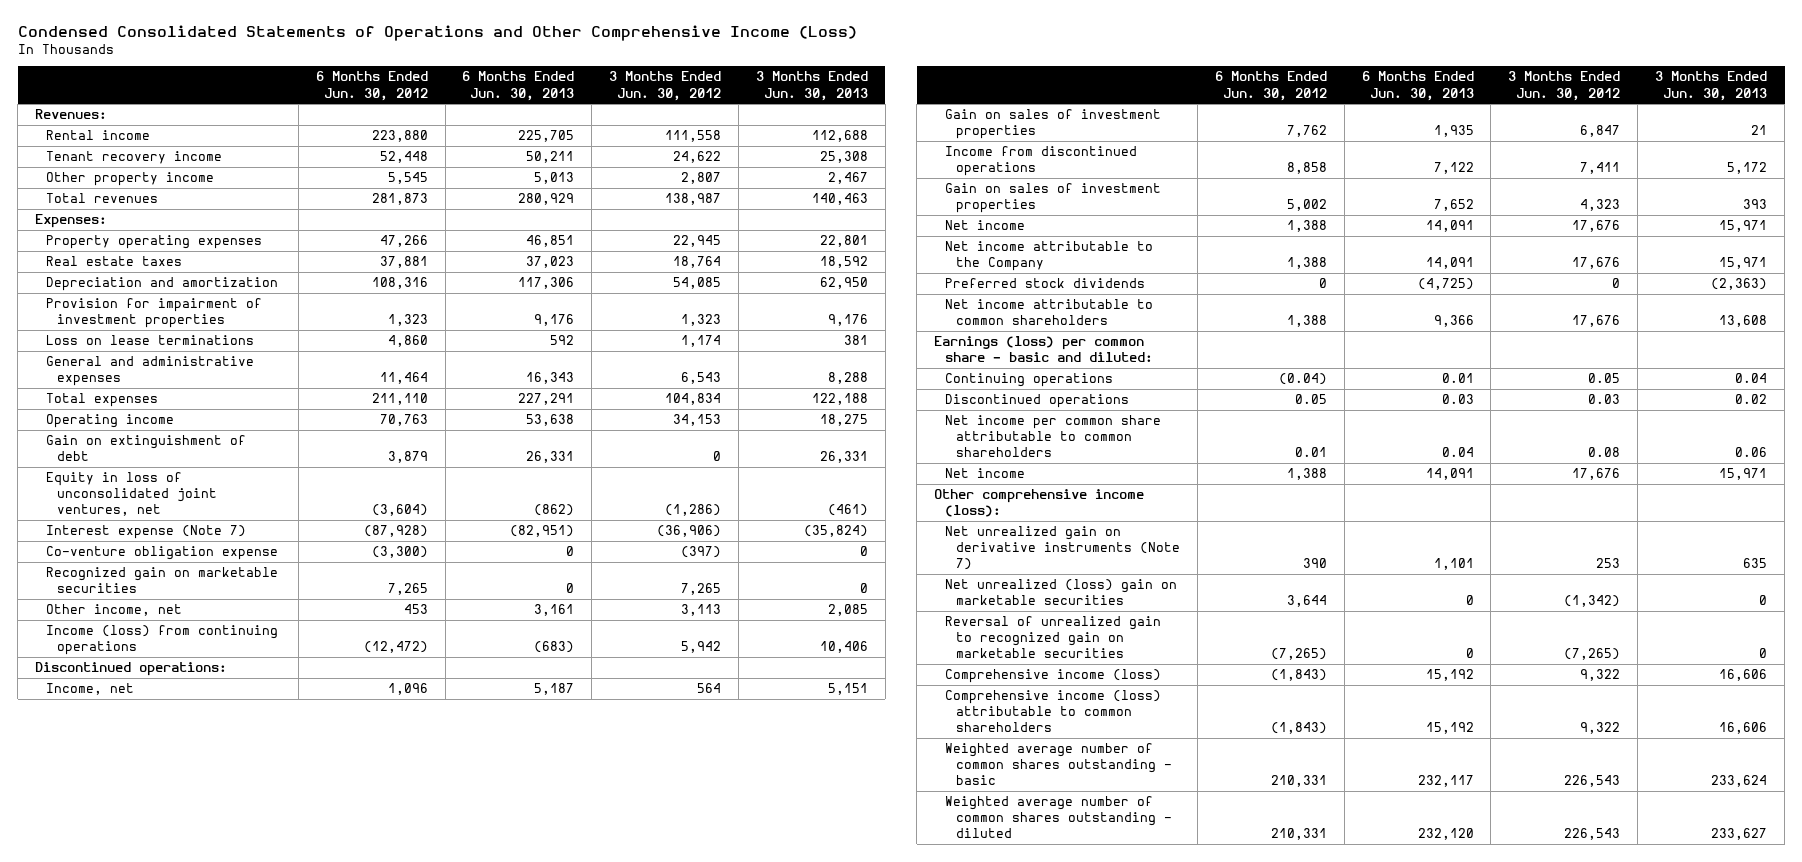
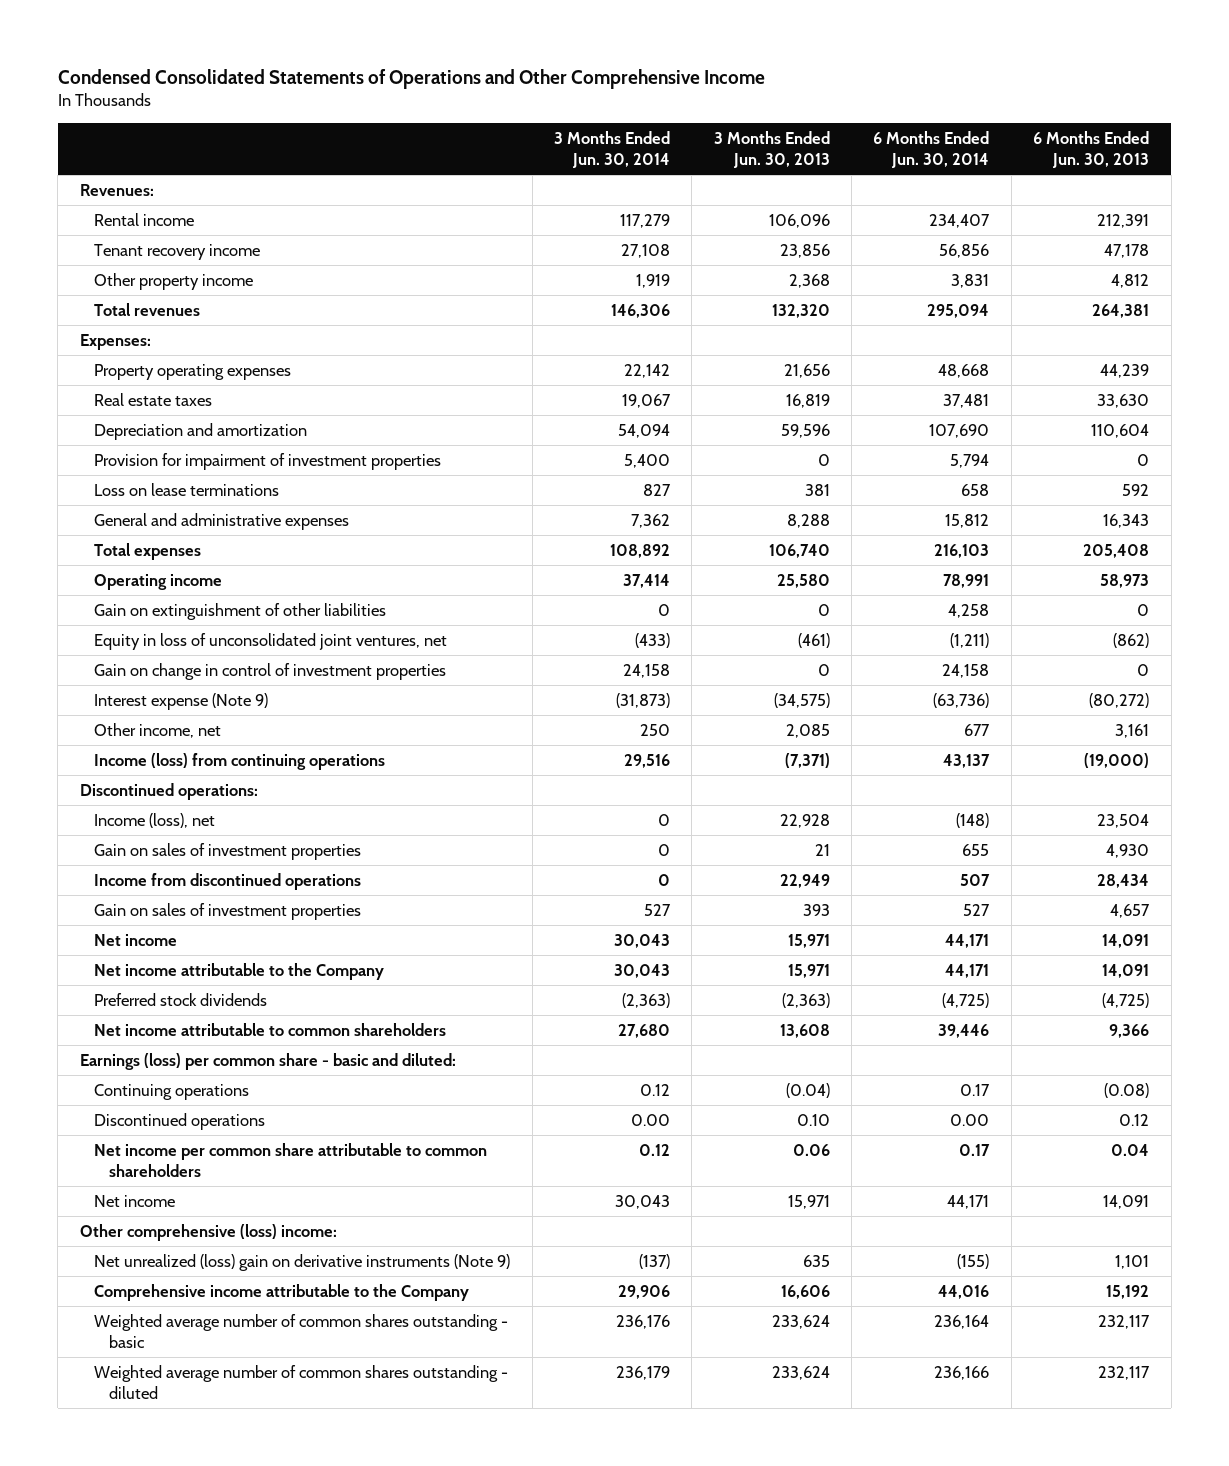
- Condensed Consolidated Statements of Operations and Other Comprehensive Income (Loss)
+ Condensed Consolidated Statements of Operations and Other Comprehensive Income
- | 6 Months Ended Jun. 30, 2012 | 6 Months Ended Jun. 30, 2013 | 3 Months Ended Jun. 30, 2012 | 3 Months Ended Jun. 30, 2013
+ | 3 Months Ended Jun. 30, 2014 | 3 Months Ended Jun. 30, 2013 | 6 Months Ended Jun. 30, 2014 | 6 Months Ended Jun. 30, 2013
- Rental income | 223,880 | 225,705 | 111,558 | 112,688
- Tenant recovery income | 52,448 | 50,211 | 24,622 | 25,308
- Other property income | 5,545 | 5,013 | 2,807 | 2,467
- Total revenues | 281,873 | 280,929 | 138,987 | 140,463
+ Rental income | 117,279 | 106,096 | 234,407 | 212,391
+ Tenant recovery income | 27,108 | 23,856 | 56,856 | 47,178
+ Other property income | 1,919 | 2,368 | 3,831 | 4,812
+ Total revenues | 146,306 | 132,320 | 295,094 | 264,381
- Property operating expenses | 47,266 | 46,851 | 22,945 | 22,801
- Real estate taxes | 37,881 | 37,023 | 18,764 | 18,592
- Depreciation and amortization | 108,316 | 117,306 | 54,085 | 62,950
- Provision for impairment of investment properties | 1,323 | 9,176 | 1,323 | 9,176
+ Property operating expenses | 22,142 | 21,656 | 48,668 | 44,239
+ Real estate taxes | 19,067 | 16,819 | 37,481 | 33,630
+ Depreciation and amortization | 54,094 | 59,596 | 107,690 | 110,604
+ Provision for impairment of investment properties | 5,400 | 0 | 5,794 | 0
- Total expenses | 211,110 | 227,291 | 104,834 | 122,188
- Operating income | 70,763 | 53,638 | 34,153 | 18,275
- Gain on extinguishment of debt | 3,879 | 26,331 | 0 | 26,331
+ Total expenses | 108,892 | 106,740 | 216,103 | 205,408
+ Operating income | 37,414 | 25,580 | 78,991 | 58,973
+ Gain on extinguishment of other liabilities | 0 | 0 | 4,258 | 0
- Interest expense (Note 7) | (87,928) | (82,951) | (36,906) | (35,824)
- Co-venture obligation expense | (3,300) | 0 | (397) | 0
- Recognized gain on marketable securities | 7,265 | 0 | 7,265 | 0
+ Gain on change in control of investment properties | 24,158 | 0 | 24,158 | 0
+ Interest expense (Note 9) | (31,873) | (34,575) | (63,736) | (80,272)
- Income (loss) from continuing operations | (12,472) | (683) | 5,942 | 10,406
+ Income (loss) from continuing operations | 29,516 | (7,371) | 43,137 | (19,000)
- Income, net | 1,096 | 5,187 | 564 | 5,151
- Gain on sales of investment properties | 7,762 | 1,935 | 6,847 | 21
- Income from discontinued operations | 8,858 | 7,122 | 7,411 | 5,172
- Gain on sales of investment properties | 5,002 | 7,652 | 4,323 | 393
+ Income (loss), net | 0 | 22,928 | (148) | 23,504
+ Gain on sales of investment properties | 0 | 21 | 655 | 4,930
+ Income from discontinued operations | 0 | 22,949 | 507 | 28,434
+ Gain on sales of investment properties | 527 | 393 | 527 | 4,657
- Continuing operations | (0.04) | 0.01 | 0.05 | 0.04
- Discontinued operations | 0.05 | 0.03 | 0.03 | 0.02
+ Continuing operations | 0.12 | (0.04) | 0.17 | (0.08)
+ Discontinued operations | 0.00 | 0.10 | 0.00 | 0.12
- Other comprehensive income (loss):
- Net unrealized gain on derivative instruments (Note 7) | 390 | 1,101 | 253 | 635
- Net unrealized (loss) gain on marketable securities | 3,644 | 0 | (1,342) | 0
- Reversal of unrealized gain to recognized gain on marketable securities | (7,265) | 0 | (7,265) | 0
- Comprehensive income (loss) | (1,843) | 15,192 | 9,322 | 16,606
- Comprehensive income (loss) attributable to common shareholders | (1,843) | 15,192 | 9,322 | 16,606
+ Other comprehensive (loss) income:
+ Net unrealized (loss) gain on derivative instruments (Note 9) | (137) | 635 | (155) | 1,101
+ Comprehensive income attributable to the Company | 29,906 | 16,606 | 44,016 | 15,192
- Weighted average number of common shares outstanding - diluted | 210,331 | 232,120 | 226,543 | 233,627
+ Weighted average number of common shares outstanding - diluted | 236,179 | 233,624 | 236,166 | 232,117

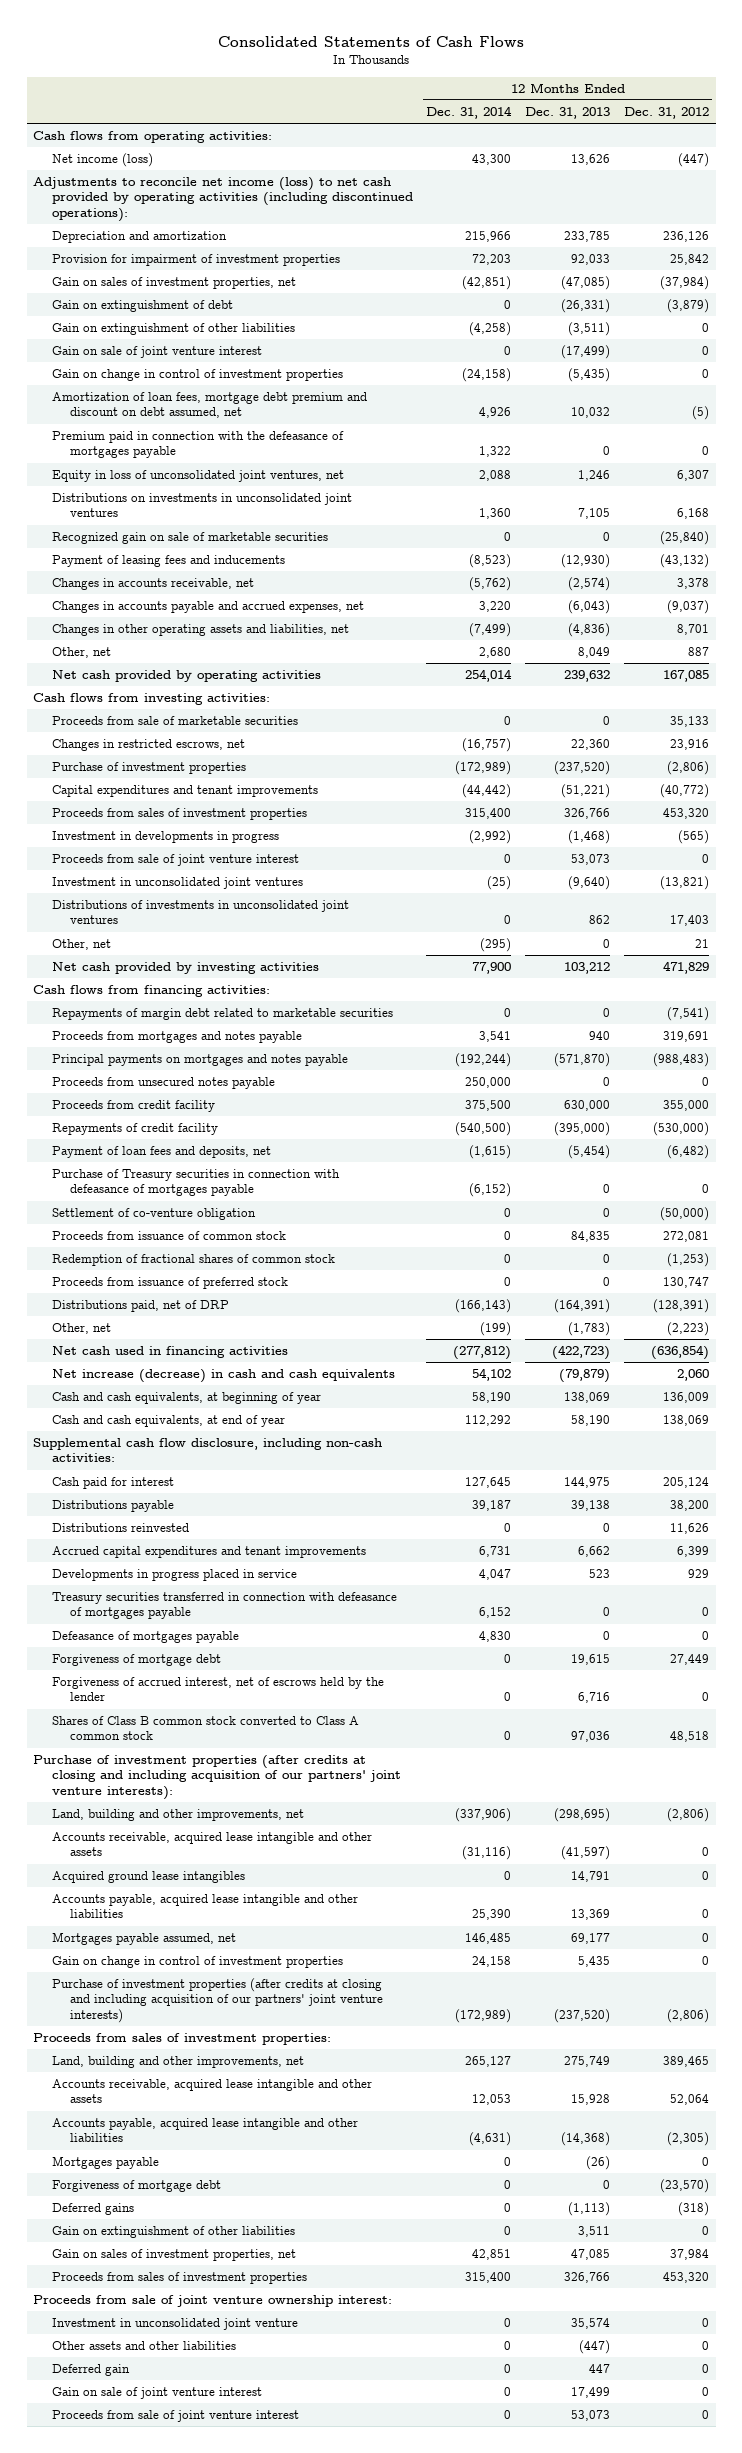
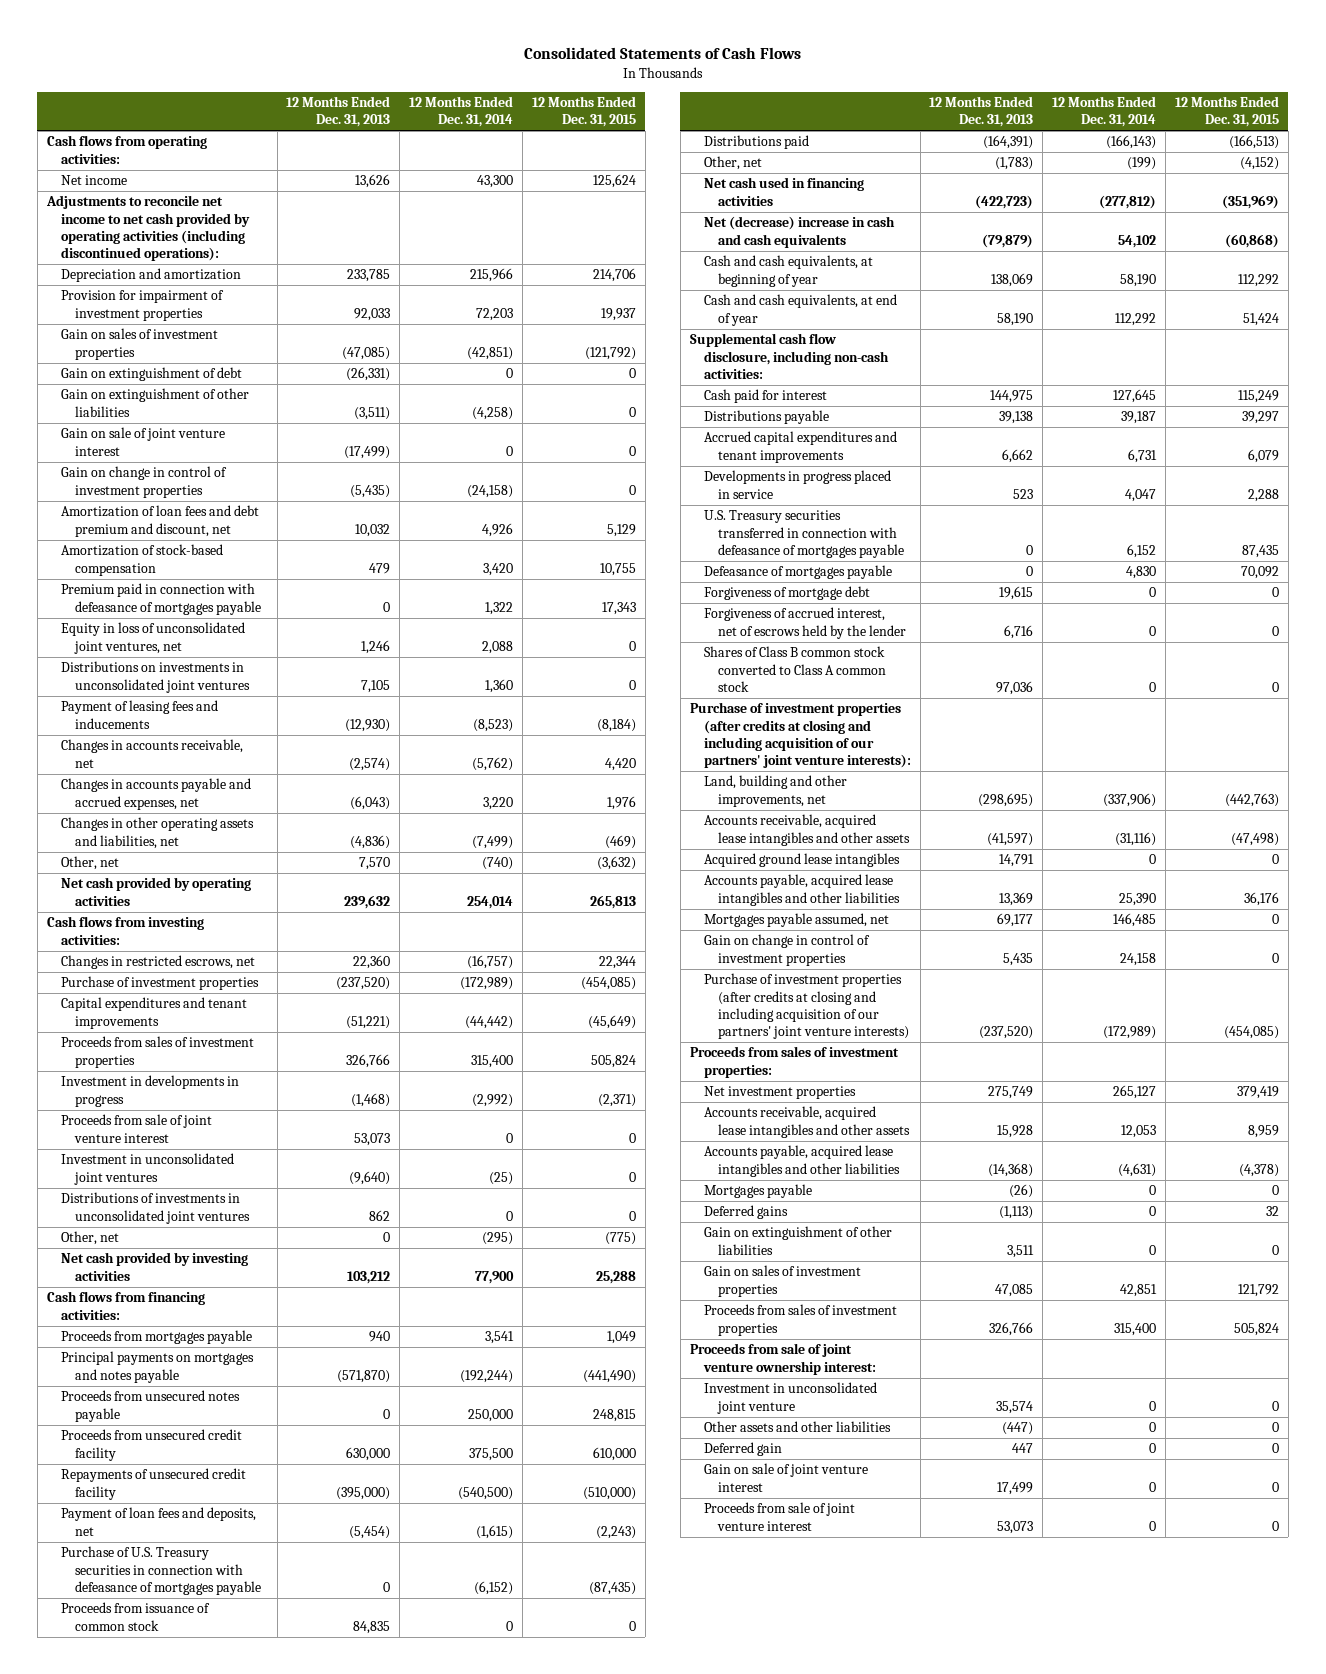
- | 12 Months Ended Dec. 31, 2014 | 12 Months Ended Dec. 31, 2013 | 12 Months Ended Dec. 31, 2012
+ | 12 Months Ended Dec. 31, 2013 | 12 Months Ended Dec. 31, 2014 | 12 Months Ended Dec. 31, 2015
- Net income (loss) | 43,300 | 13,626 | (447)
- Adjustments to reconcile net income (loss) to net cash provided by operating activities (including discontinued operations):
+ Net income | 13,626 | 43,300 | 125,624
+ Adjustments to reconcile net income to net cash provided by operating activities (including discontinued operations):
- Gain on sales of investment properties, net | (42,851) | (47,085) | (37,984)
+ Gain on sales of investment properties | (47,085) | (42,851) | (121,792)
- Amortization of loan fees, mortgage debt premium and discount on debt assumed, net | 4,926 | 10,032 | (5)
- Premium paid in connection with the defeasance of mortgages payable | 1,322 | 0 | 0
+ Amortization of loan fees and debt premium and discount, net | 10,032 | 4,926 | 5,129
+ Amortization of stock-based compensation | 479 | 3,420 | 10,755
+ Premium paid in connection with defeasance of mortgages payable | 0 | 1,322 | 17,343
- Recognized gain on sale of marketable securities | 0 | 0 | (25,840)
- Other, net | 2,680 | 8,049 | 887
+ Other, net | 7,570 | (740) | (3,632)
- Proceeds from sale of marketable securities | 0 | 0 | 35,133
- Repayments of margin debt related to marketable securities | 0 | 0 | (7,541)
- Proceeds from mortgages and notes payable | 3,541 | 940 | 319,691
+ Proceeds from mortgages payable | 940 | 3,541 | 1,049
- Proceeds from credit facility | 375,500 | 630,000 | 355,000
- Repayments of credit facility | (540,500) | (395,000) | (530,000)
+ Proceeds from unsecured credit facility | 630,000 | 375,500 | 610,000
+ Repayments of unsecured credit facility | (395,000) | (540,500) | (510,000)
- Purchase of Treasury securities in connection with defeasance of mortgages payable | (6,152) | 0 | 0
- Settlement of co-venture obligation | 0 | 0 | (50,000)
+ Purchase of U.S. Treasury securities in connection with defeasance of mortgages payable | 0 | (6,152) | (87,435)
- Redemption of fractional shares of common stock | 0 | 0 | (1,253)
- Proceeds from issuance of preferred stock | 0 | 0 | 130,747
- Distributions paid, net of DRP | (166,143) | (164,391) | (128,391)
+ Distributions paid | (164,391) | (166,143) | (166,513)
- Net increase (decrease) in cash and cash equivalents | 54,102 | (79,879) | 2,060
+ Net (decrease) increase in cash and cash equivalents | (79,879) | 54,102 | (60,868)
- Distributions reinvested | 0 | 0 | 11,626
- Treasury securities transferred in connection with defeasance of mortgages payable | 6,152 | 0 | 0
+ U.S. Treasury securities transferred in connection with defeasance of mortgages payable | 0 | 6,152 | 87,435
- Accounts receivable, acquired lease intangible and other assets | (31,116) | (41,597) | 0
+ Accounts receivable, acquired lease intangibles and other assets | (41,597) | (31,116) | (47,498)
- Accounts payable, acquired lease intangible and other liabilities | 25,390 | 13,369 | 0
+ Accounts payable, acquired lease intangibles and other liabilities | 13,369 | 25,390 | 36,176
- Land, building and other improvements, net | 265,127 | 275,749 | 389,465
- Accounts receivable, acquired lease intangible and other assets | 12,053 | 15,928 | 52,064
- Accounts payable, acquired lease intangible and other liabilities | (4,631) | (14,368) | (2,305)
+ Net investment properties | 275,749 | 265,127 | 379,419
+ Accounts receivable, acquired lease intangibles and other assets | 15,928 | 12,053 | 8,959
+ Accounts payable, acquired lease intangibles and other liabilities | (14,368) | (4,631) | (4,378)
- Forgiveness of mortgage debt | 0 | 0 | (23,570)
- Gain on sales of investment properties, net | 42,851 | 47,085 | 37,984
+ Gain on sales of investment properties | 47,085 | 42,851 | 121,792

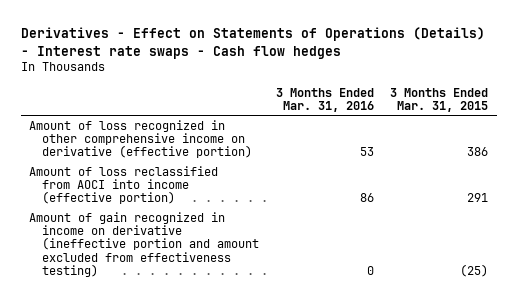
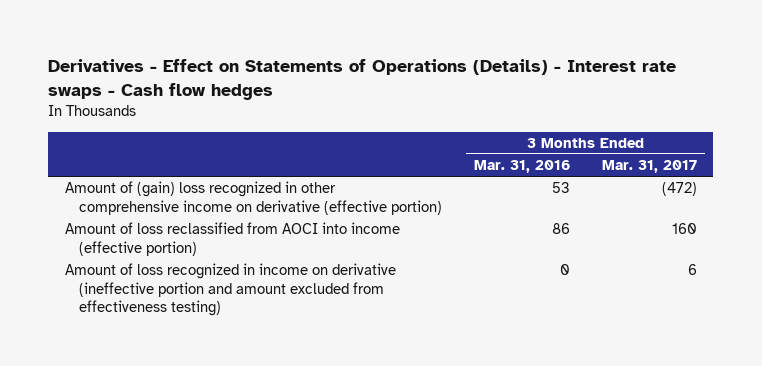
- | 3 Months Ended Mar. 31, 2016 | 3 Months Ended Mar. 31, 2015
+ | 3 Months Ended Mar. 31, 2016 | 3 Months Ended Mar. 31, 2017
- Amount of loss recognized in other comprehensive income on derivative (effective portion) | 53 | 386
+ Amount of (gain) loss recognized in other comprehensive income on derivative (effective portion) | 53 | (472)
- Amount of gain recognized in income on derivative (ineffective portion and amount excluded from effectiveness testing) | 0 | (25)
+ Amount of loss recognized in income on derivative (ineffective portion and amount excluded from effectiveness testing) | 0 | 6

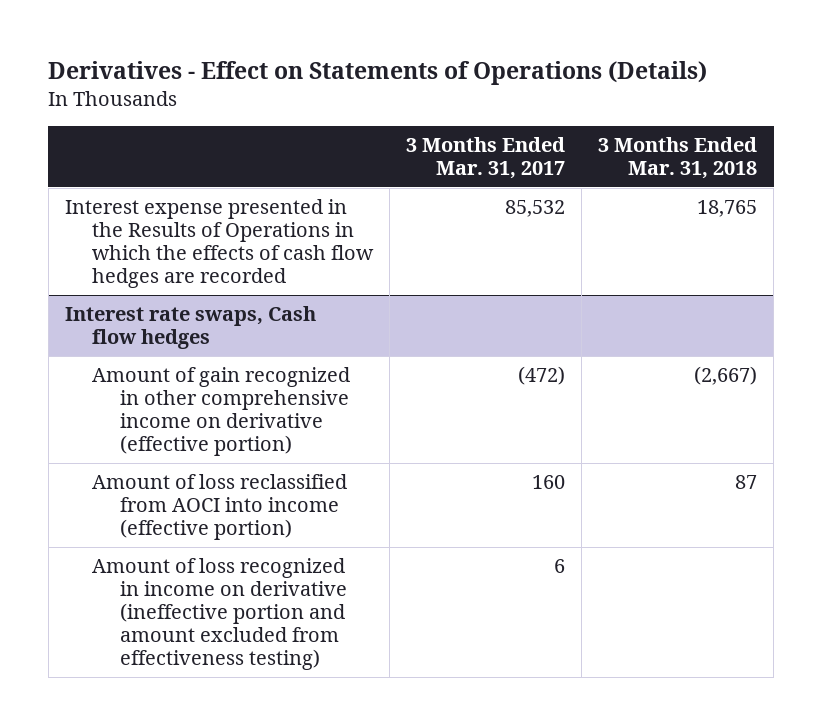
- Derivatives - Effect on Statements of Operations (Details) - Interest rate swaps - Cash flow hedges
+ Derivatives - Effect on Statements of Operations (Details)
- | 3 Months Ended Mar. 31, 2016 | 3 Months Ended Mar. 31, 2017
+ | 3 Months Ended Mar. 31, 2017 | 3 Months Ended Mar. 31, 2018
- Amount of (gain) loss recognized in other comprehensive income on derivative (effective portion) | 53 | (472)
+ Interest expense presented in the Results of Operations in which the effects of cash flow hedges are recorded | 85,532 | 18,765
+ Interest rate swaps, Cash flow hedges
+ Amount of gain recognized in other comprehensive income on derivative (effective portion) | (472) | (2,667)

